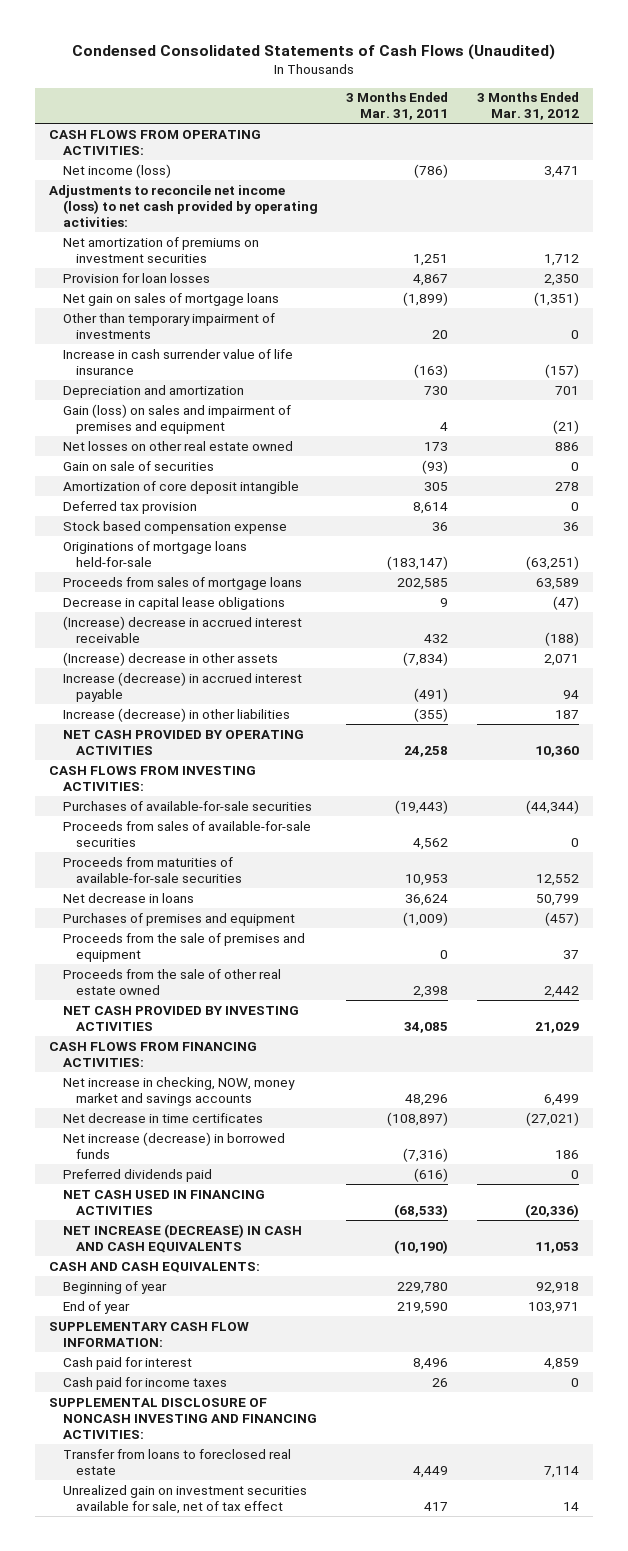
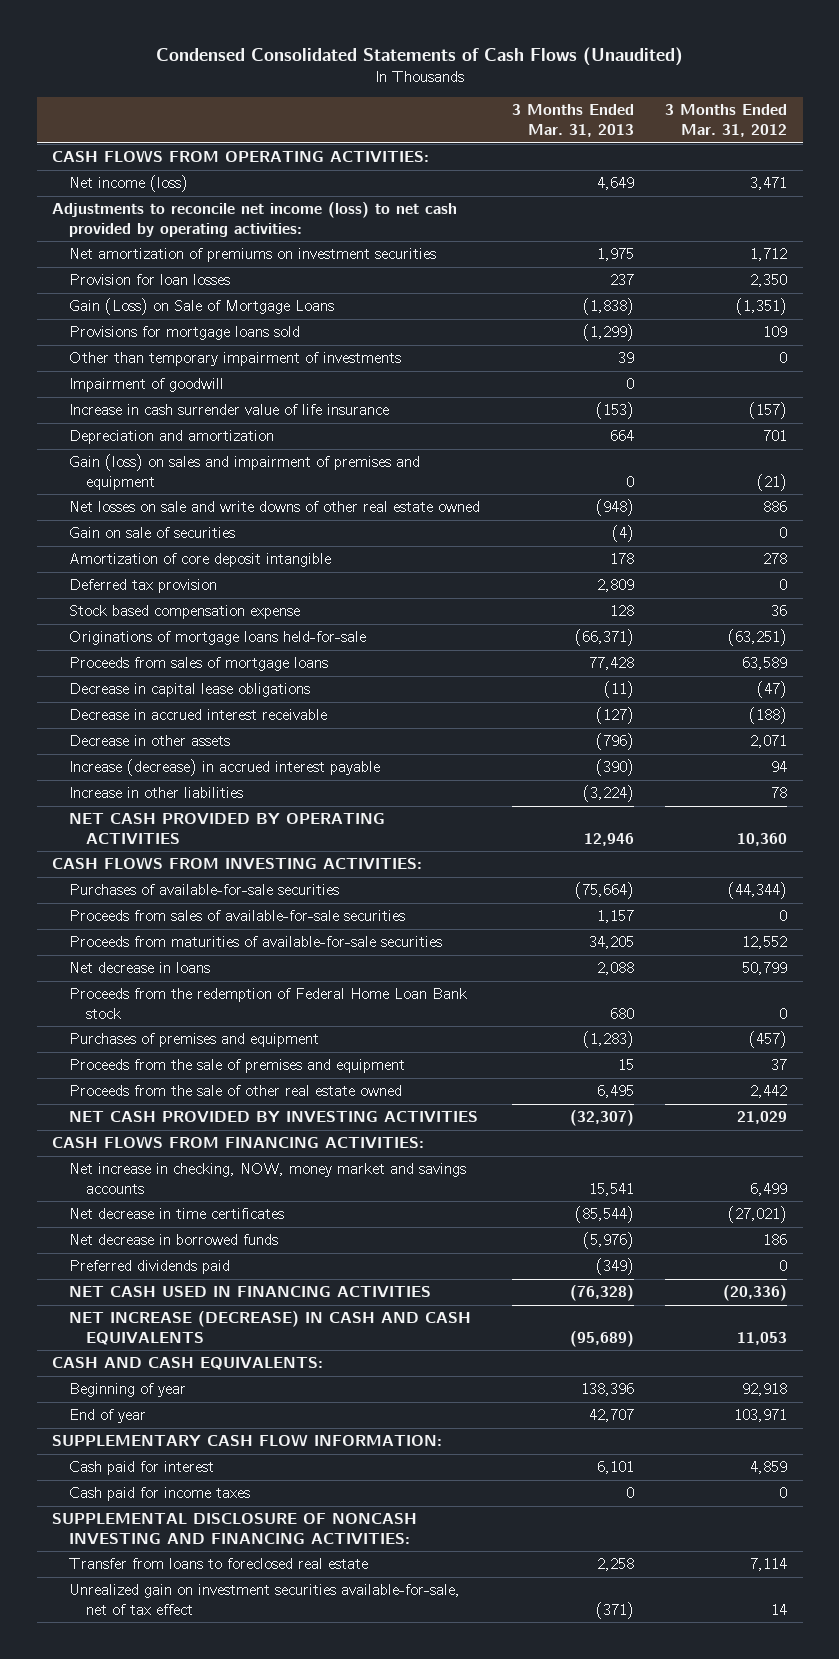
- | 3 Months Ended Mar. 31, 2011 | 3 Months Ended Mar. 31, 2012
+ | 3 Months Ended Mar. 31, 2013 | 3 Months Ended Mar. 31, 2012
- Net gain on sales of mortgage loans | (1,899) | (1,351)
+ Gain (Loss) on Sale of Mortgage Loans | (1,838) | (1,351)
+ Provisions for mortgage loans sold | (1,299) | 109
+ Impairment of goodwill | 0 |
- Net losses on other real estate owned | 173 | 886
+ Net losses on sale and write downs of other real estate owned | (948) | 886
- (Increase) decrease in accrued interest receivable | 432 | (188)
- (Increase) decrease in other assets | (7,834) | 2,071
+ Decrease in accrued interest receivable | (127) | (188)
+ Decrease in other assets | (796) | 2,071
- Increase (decrease) in other liabilities | (355) | 187
+ Increase in other liabilities | (3,224) | 78
+ Proceeds from the redemption of Federal Home Loan Bank stock | 680 | 0
- Net increase (decrease) in borrowed funds | (7,316) | 186
+ Net decrease in borrowed funds | (5,976) | 186
- Unrealized gain on investment securities available for sale, net of tax effect | 417 | 14
+ Unrealized gain on investment securities available-for-sale, net of tax effect | (371) | 14

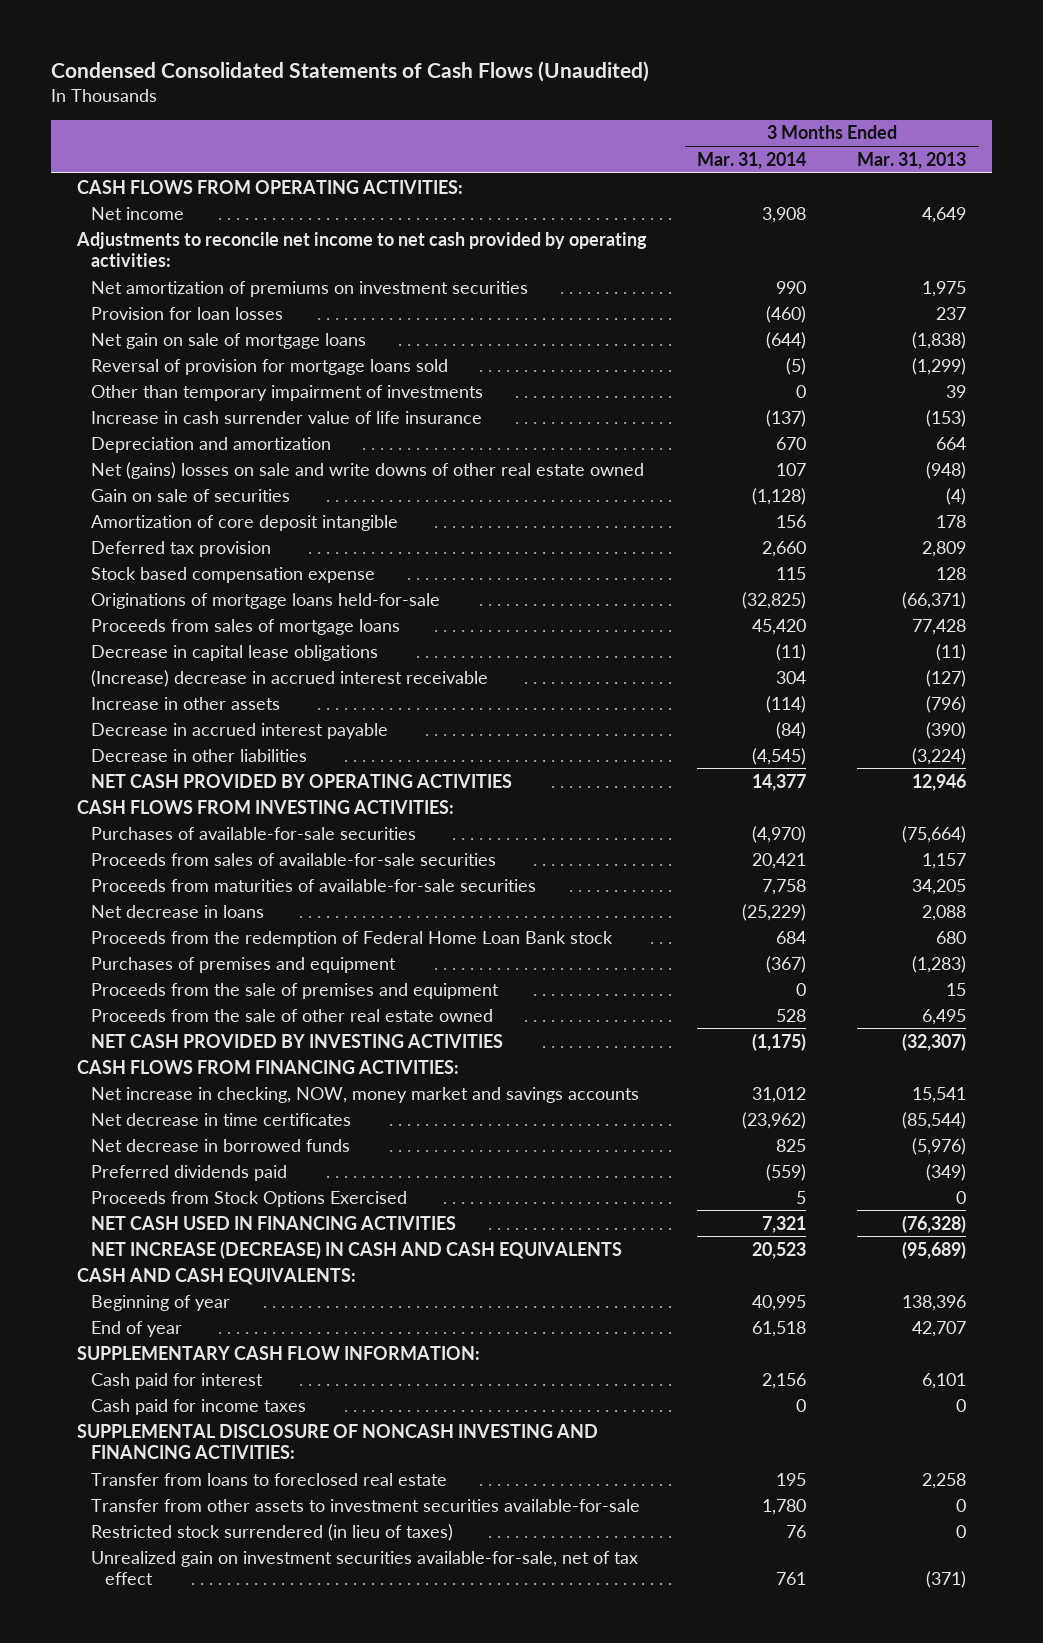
- | 3 Months Ended Mar. 31, 2013 | 3 Months Ended Mar. 31, 2012
+ | 3 Months Ended Mar. 31, 2014 | 3 Months Ended Mar. 31, 2013
- Net income (loss) | 4,649 | 3,471
- Adjustments to reconcile net income (loss) to net cash provided by operating activities:
+ Net income | 3,908 | 4,649
+ Adjustments to reconcile net income to net cash provided by operating activities:
- Gain (Loss) on Sale of Mortgage Loans | (1,838) | (1,351)
- Provisions for mortgage loans sold | (1,299) | 109
+ Net gain on sale of mortgage loans | (644) | (1,838)
+ Reversal of provision for mortgage loans sold | (5) | (1,299)
- Impairment of goodwill | 0 |
- Gain (loss) on sales and impairment of premises and equipment | 0 | (21)
- Net losses on sale and write downs of other real estate owned | (948) | 886
+ Net (gains) losses on sale and write downs of other real estate owned | 107 | (948)
- Decrease in accrued interest receivable | (127) | (188)
- Decrease in other assets | (796) | 2,071
- Increase (decrease) in accrued interest payable | (390) | 94
- Increase in other liabilities | (3,224) | 78
+ (Increase) decrease in accrued interest receivable | 304 | (127)
+ Increase in other assets | (114) | (796)
+ Decrease in accrued interest payable | (84) | (390)
+ Decrease in other liabilities | (4,545) | (3,224)
+ Proceeds from Stock Options Exercised | 5 | 0
+ Transfer from other assets to investment securities available-for-sale | 1,780 | 0
+ Restricted stock surrendered (in lieu of taxes) | 76 | 0

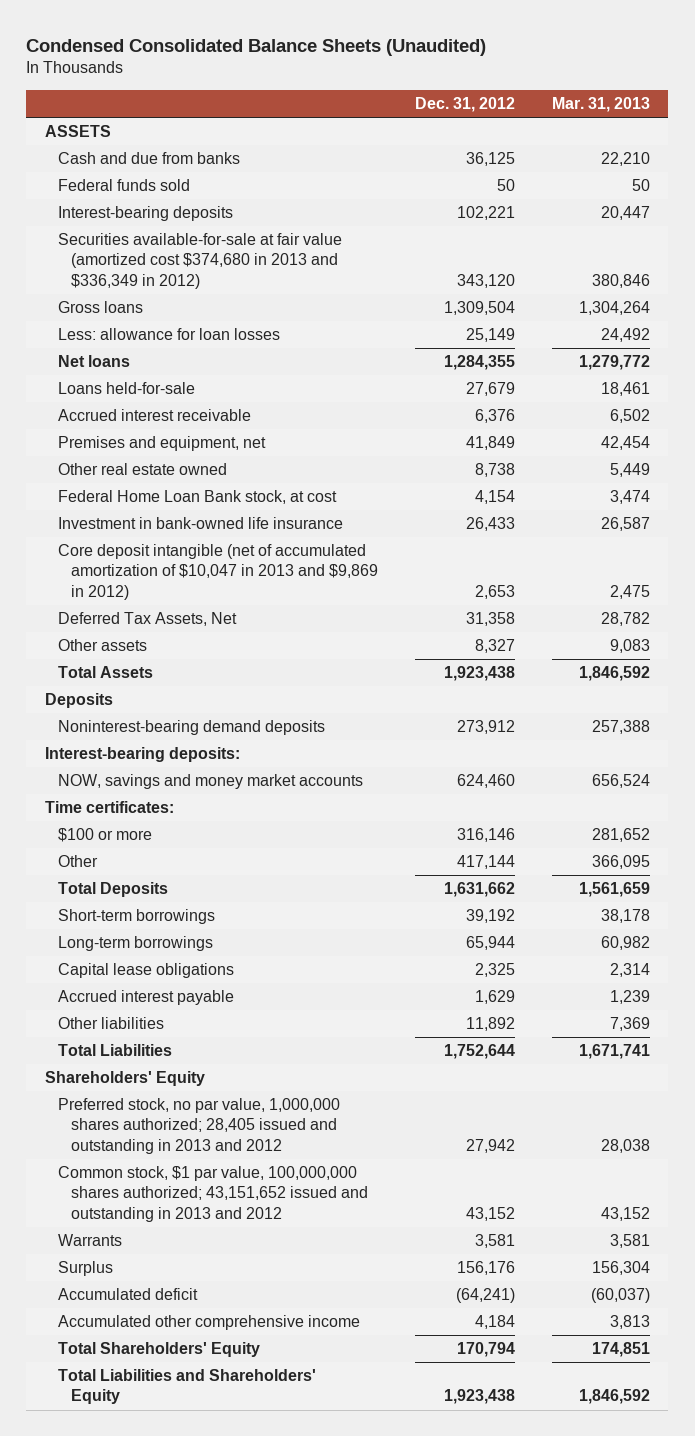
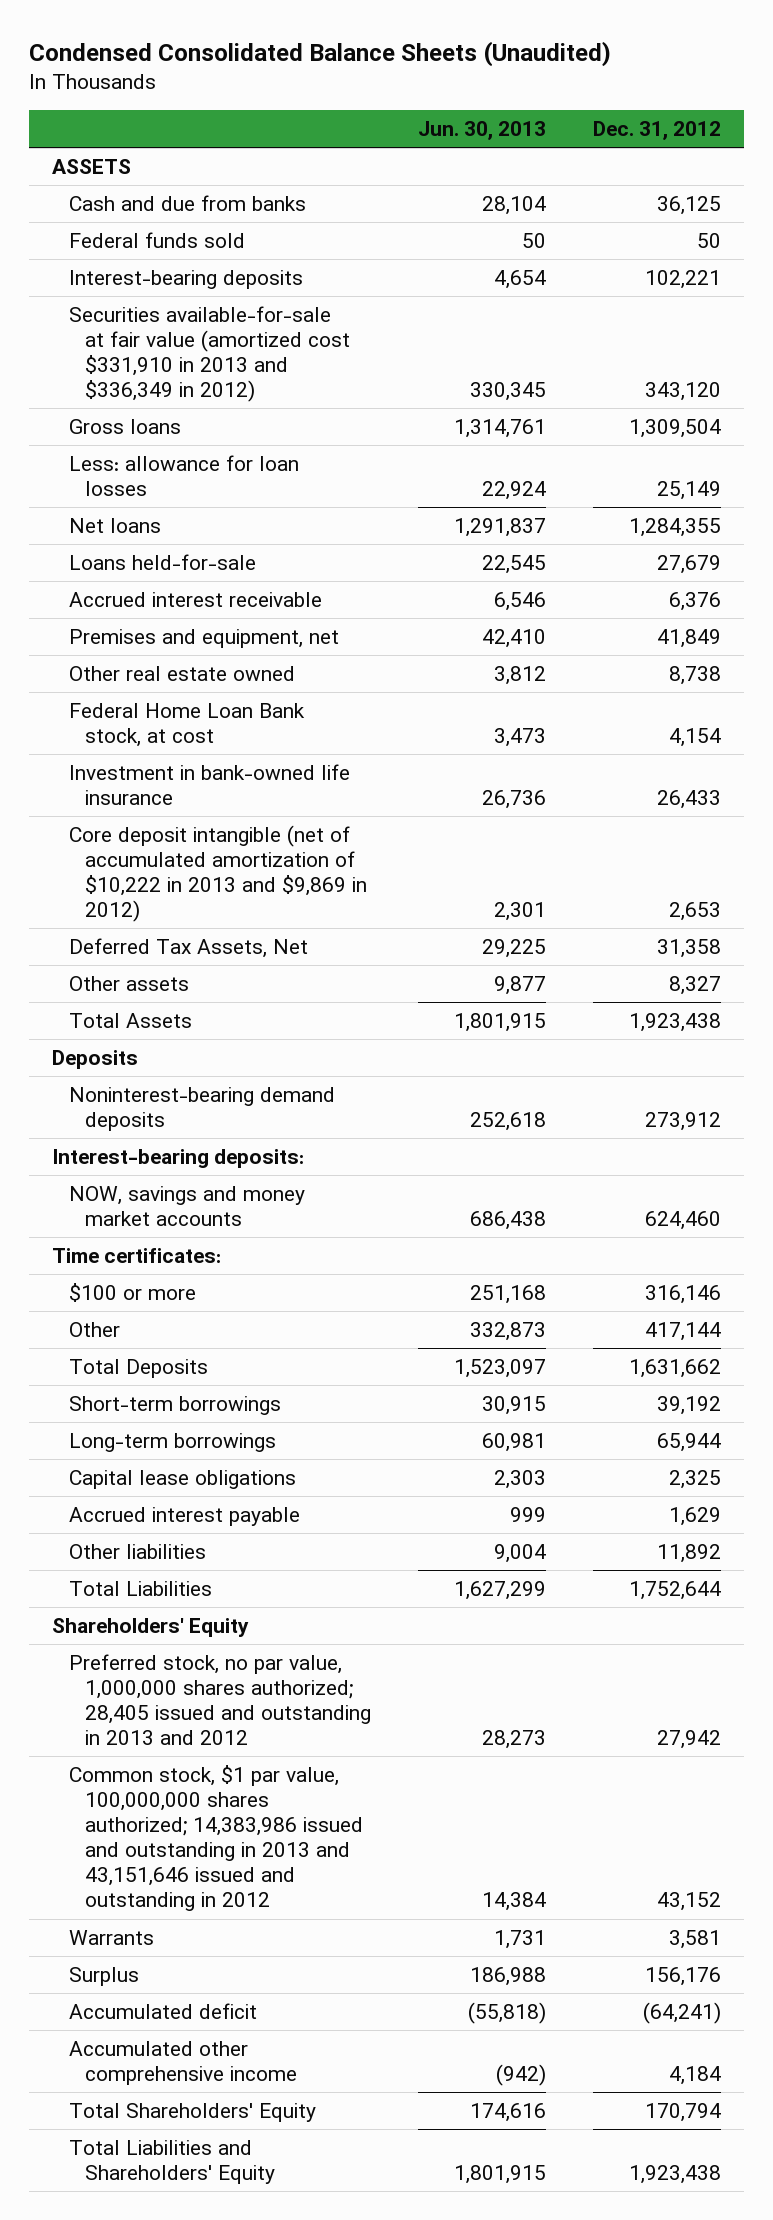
- | Dec. 31, 2012 | Mar. 31, 2013
+ | Jun. 30, 2013 | Dec. 31, 2012
- Securities available-for-sale at fair value (amortized cost $374,680 in 2013 and $336,349 in 2012) | 343,120 | 380,846
+ Securities available-for-sale at fair value (amortized cost $331,910 in 2013 and $336,349 in 2012) | 330,345 | 343,120
- Core deposit intangible (net of accumulated amortization of $10,047 in 2013 and $9,869 in 2012) | 2,653 | 2,475
+ Core deposit intangible (net of accumulated amortization of $10,222 in 2013 and $9,869 in 2012) | 2,301 | 2,653
- Common stock, $1 par value, 100,000,000 shares authorized; 43,151,652 issued and outstanding in 2013 and 2012 | 43,152 | 43,152
+ Common stock, $1 par value, 100,000,000 shares authorized; 14,383,986 issued and outstanding in 2013 and 43,151,646 issued and outstanding in 2012 | 14,384 | 43,152

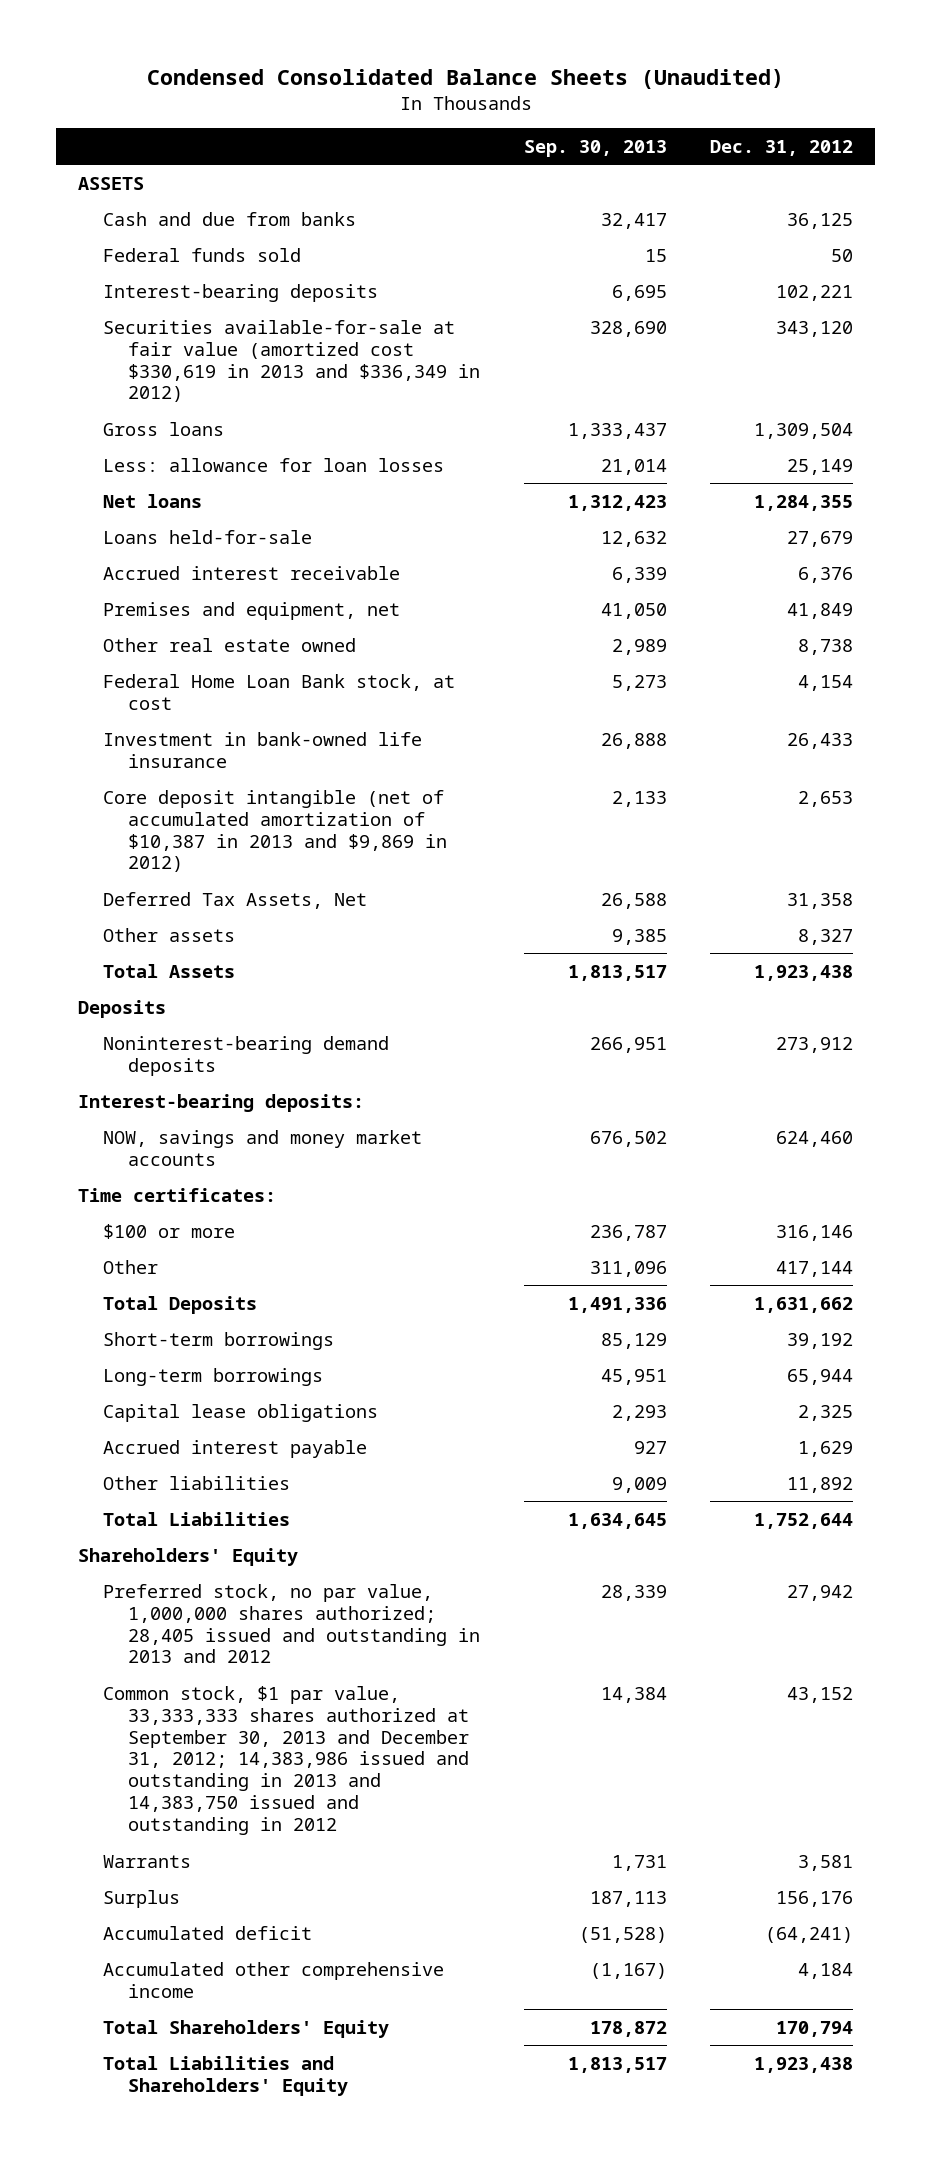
- | Jun. 30, 2013 | Dec. 31, 2012
+ | Sep. 30, 2013 | Dec. 31, 2012
- Securities available-for-sale at fair value (amortized cost $331,910 in 2013 and $336,349 in 2012) | 330,345 | 343,120
+ Securities available-for-sale at fair value (amortized cost $330,619 in 2013 and $336,349 in 2012) | 328,690 | 343,120
- Core deposit intangible (net of accumulated amortization of $10,222 in 2013 and $9,869 in 2012) | 2,301 | 2,653
+ Core deposit intangible (net of accumulated amortization of $10,387 in 2013 and $9,869 in 2012) | 2,133 | 2,653
- Common stock, $1 par value, 100,000,000 shares authorized; 14,383,986 issued and outstanding in 2013 and 43,151,646 issued and outstanding in 2012 | 14,384 | 43,152
+ Common stock, $1 par value, 33,333,333 shares authorized at September 30, 2013 and December 31, 2012; 14,383,986 issued and outstanding in 2013 and 14,383,750 issued and outstanding in 2012 | 14,384 | 43,152

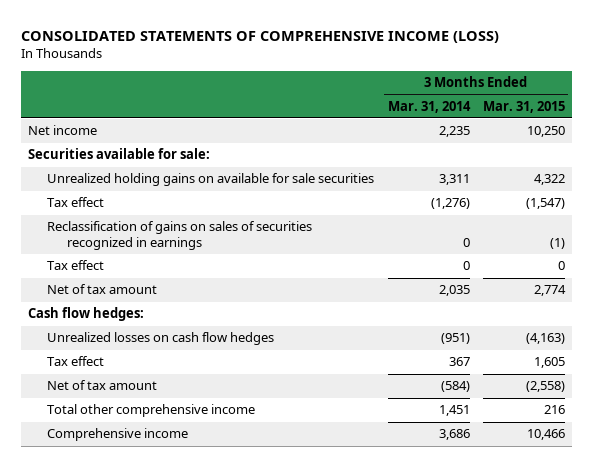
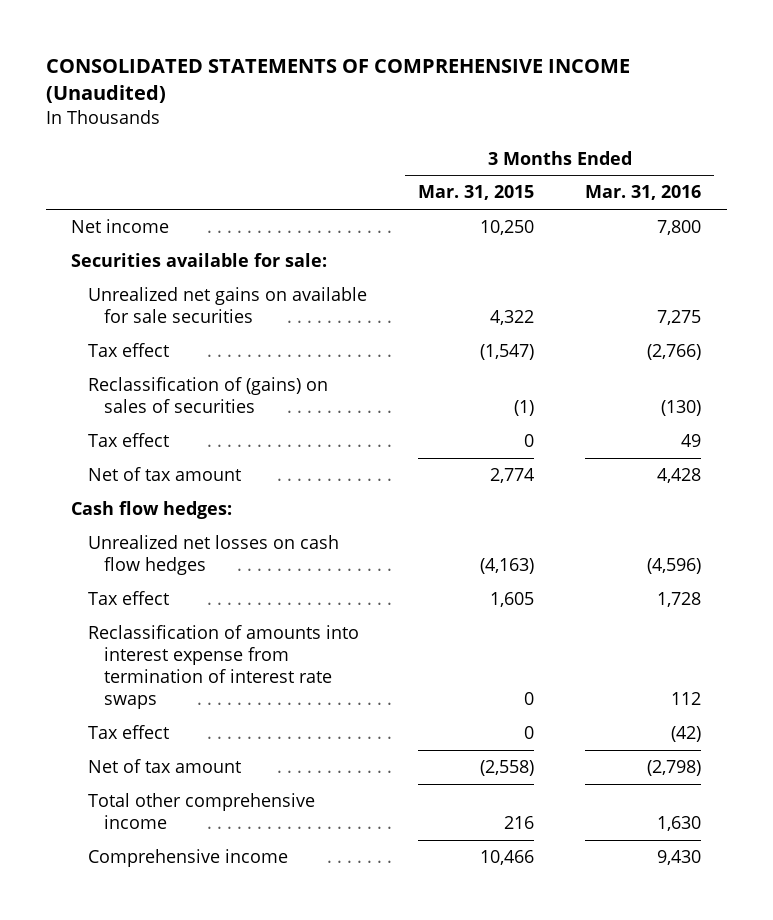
- CONSOLIDATED STATEMENTS OF COMPREHENSIVE INCOME (LOSS)
+ CONSOLIDATED STATEMENTS OF COMPREHENSIVE INCOME (Unaudited)
- | 3 Months Ended Mar. 31, 2014 | 3 Months Ended Mar. 31, 2015
+ | 3 Months Ended Mar. 31, 2015 | 3 Months Ended Mar. 31, 2016
- Unrealized holding gains on available for sale securities | 3,311 | 4,322
+ Unrealized net gains on available for sale securities | 4,322 | 7,275
- Reclassification of gains on sales of securities recognized in earnings | 0 | (1)
+ Reclassification of (gains) on sales of securities | (1) | (130)
- Unrealized losses on cash flow hedges | (951) | (4,163)
+ Unrealized net losses on cash flow hedges | (4,163) | (4,596)
+ Reclassification of amounts into interest expense from termination of interest rate swaps | 0 | 112
+ Tax effect | 0 | (42)

